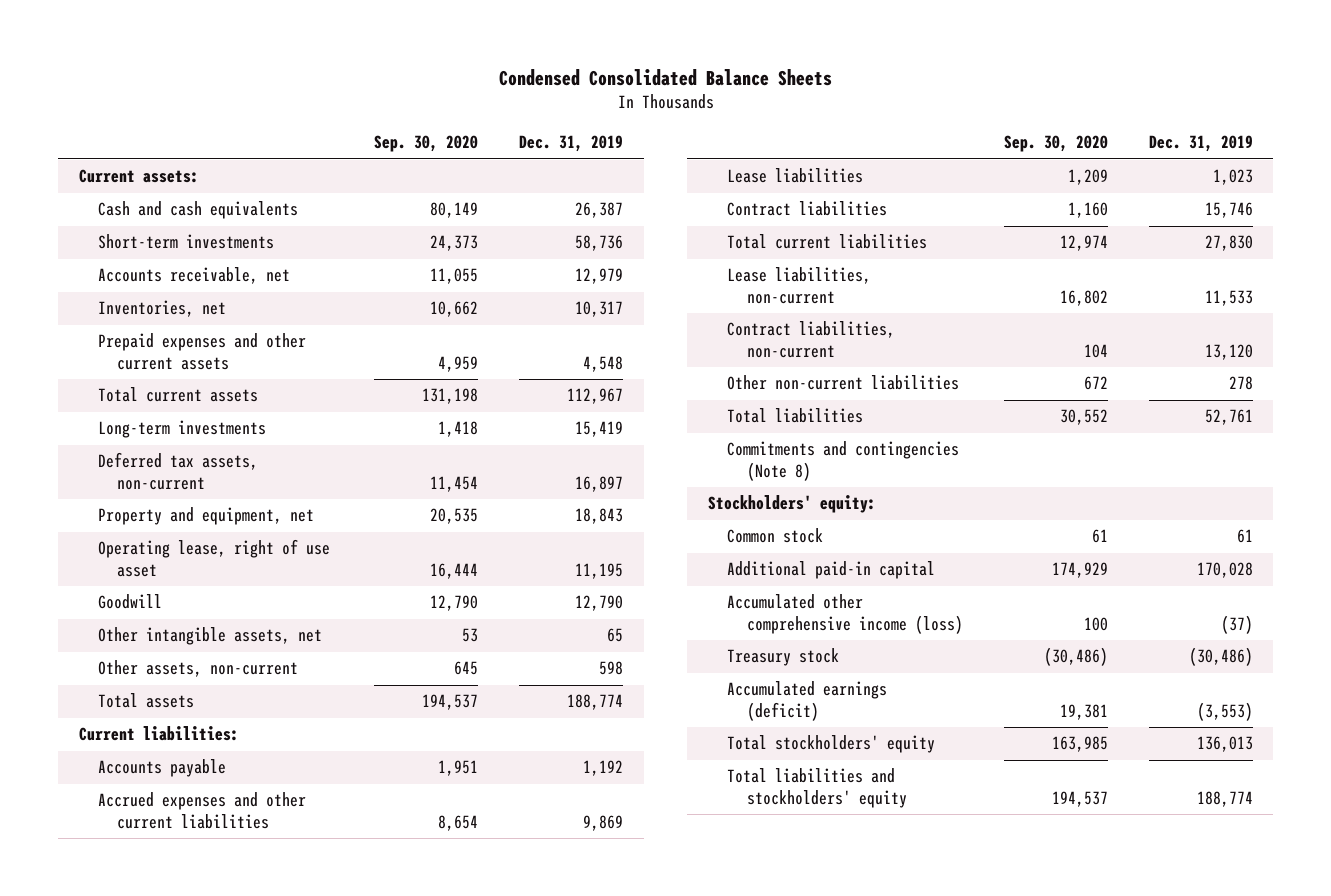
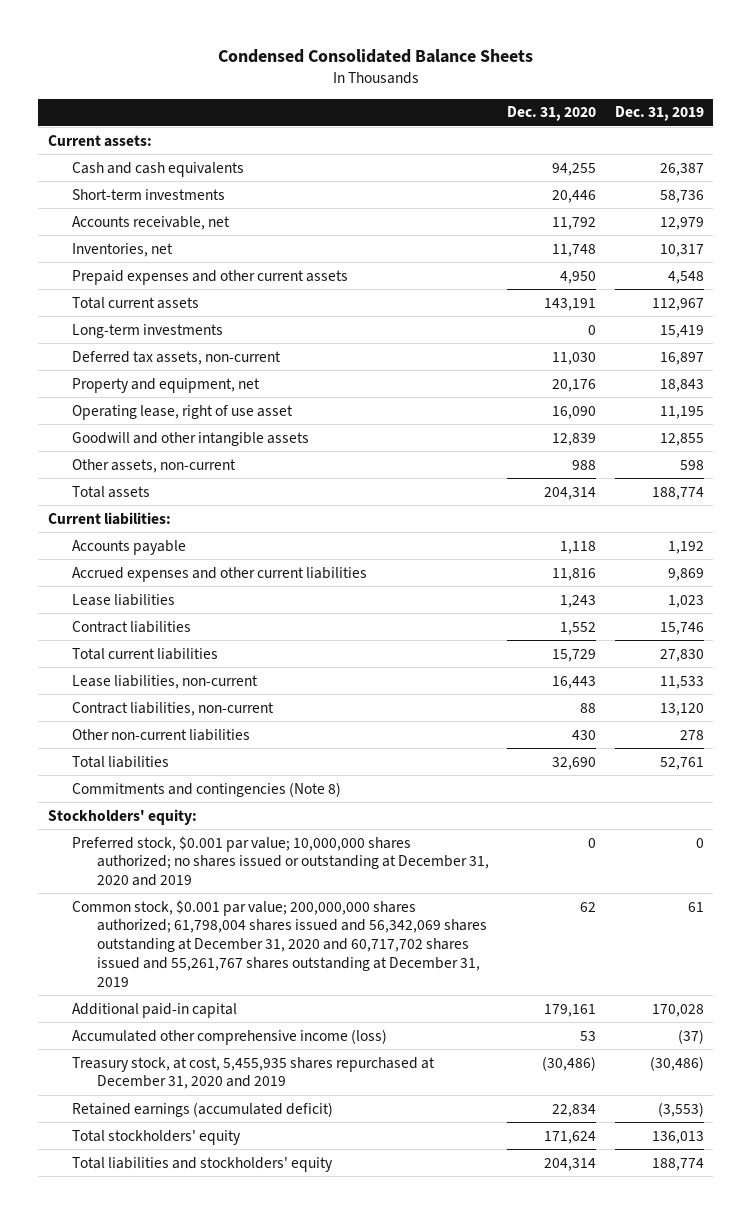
- | Sep. 30, 2020 | Dec. 31, 2019
+ | Dec. 31, 2020 | Dec. 31, 2019
- Goodwill | 12,790 | 12,790
- Other intangible assets, net | 53 | 65
+ Goodwill and other intangible assets | 12,839 | 12,855
- Common stock | 61 | 61
+ Preferred stock, $0.001 par value; 10,000,000 shares authorized; no shares issued or outstanding at December 31, 2020 and 2019 | 0 | 0
+ Common stock, $0.001 par value; 200,000,000 shares authorized; 61,798,004 shares issued and 56,342,069 shares outstanding at December 31, 2020 and 60,717,702 shares issued and 55,261,767 shares outstanding at December 31, 2019 | 62 | 61
- Treasury stock | (30,486) | (30,486)
- Accumulated earnings (deficit) | 19,381 | (3,553)
+ Treasury stock, at cost, 5,455,935 shares repurchased at December 31, 2020 and 2019 | (30,486) | (30,486)
+ Retained earnings (accumulated deficit) | 22,834 | (3,553)

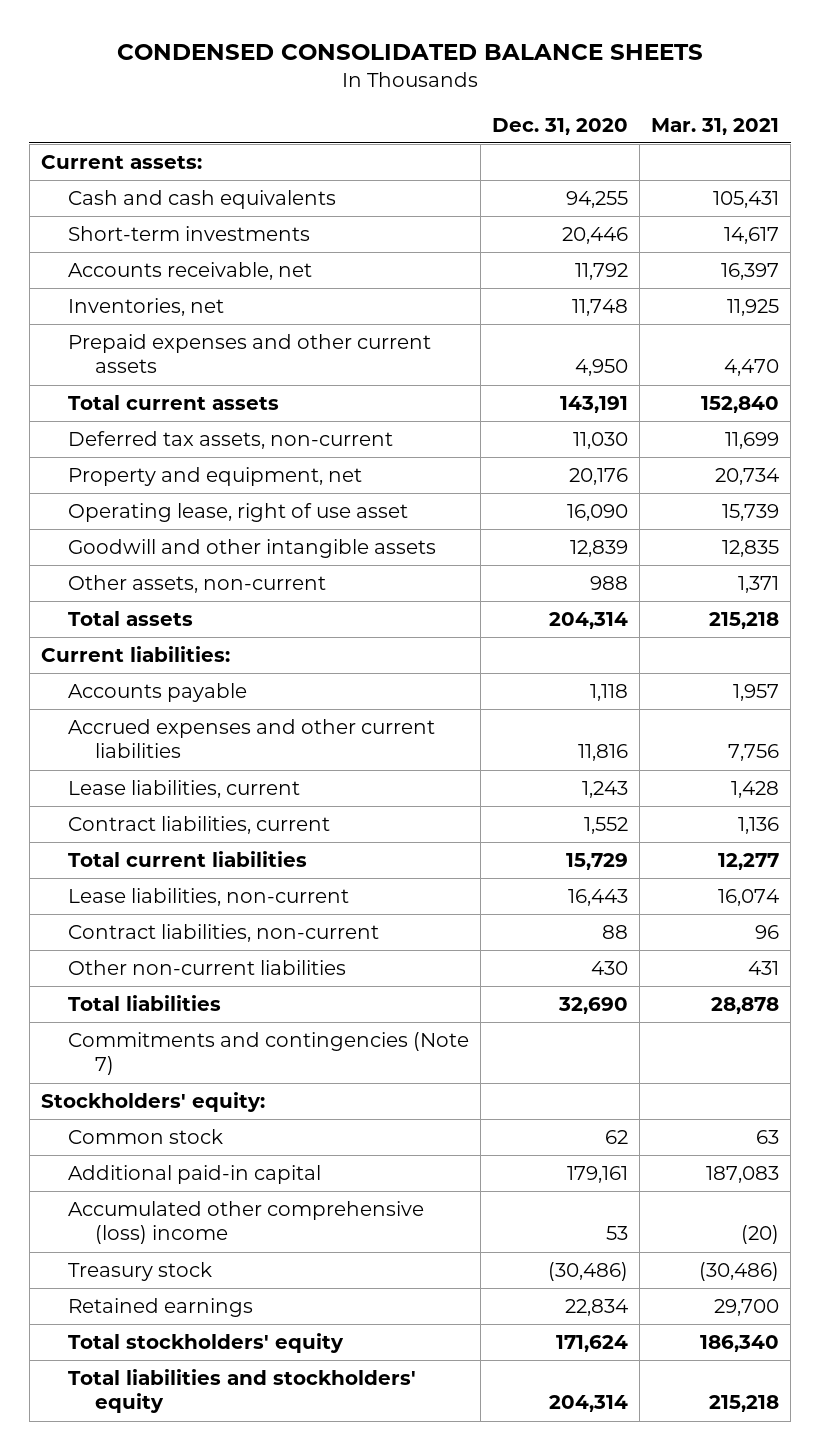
- Condensed Consolidated Balance Sheets
+ CONDENSED CONSOLIDATED BALANCE SHEETS
- | Dec. 31, 2020 | Dec. 31, 2019
+ | Dec. 31, 2020 | Mar. 31, 2021
- Long-term investments | 0 | 15,419
- Lease liabilities | 1,243 | 1,023
- Contract liabilities | 1,552 | 15,746
+ Lease liabilities, current | 1,243 | 1,428
+ Contract liabilities, current | 1,552 | 1,136
- Commitments and contingencies (Note 8)
+ Commitments and contingencies (Note 7)
- Preferred stock, $0.001 par value; 10,000,000 shares authorized; no shares issued or outstanding at December 31, 2020 and 2019 | 0 | 0
- Common stock, $0.001 par value; 200,000,000 shares authorized; 61,798,004 shares issued and 56,342,069 shares outstanding at December 31, 2020 and 60,717,702 shares issued and 55,261,767 shares outstanding at December 31, 2019 | 62 | 61
+ Common stock | 62 | 63
- Accumulated other comprehensive income (loss) | 53 | (37)
- Treasury stock, at cost, 5,455,935 shares repurchased at December 31, 2020 and 2019 | (30,486) | (30,486)
- Retained earnings (accumulated deficit) | 22,834 | (3,553)
+ Accumulated other comprehensive (loss) income | 53 | (20)
+ Treasury stock | (30,486) | (30,486)
+ Retained earnings | 22,834 | 29,700

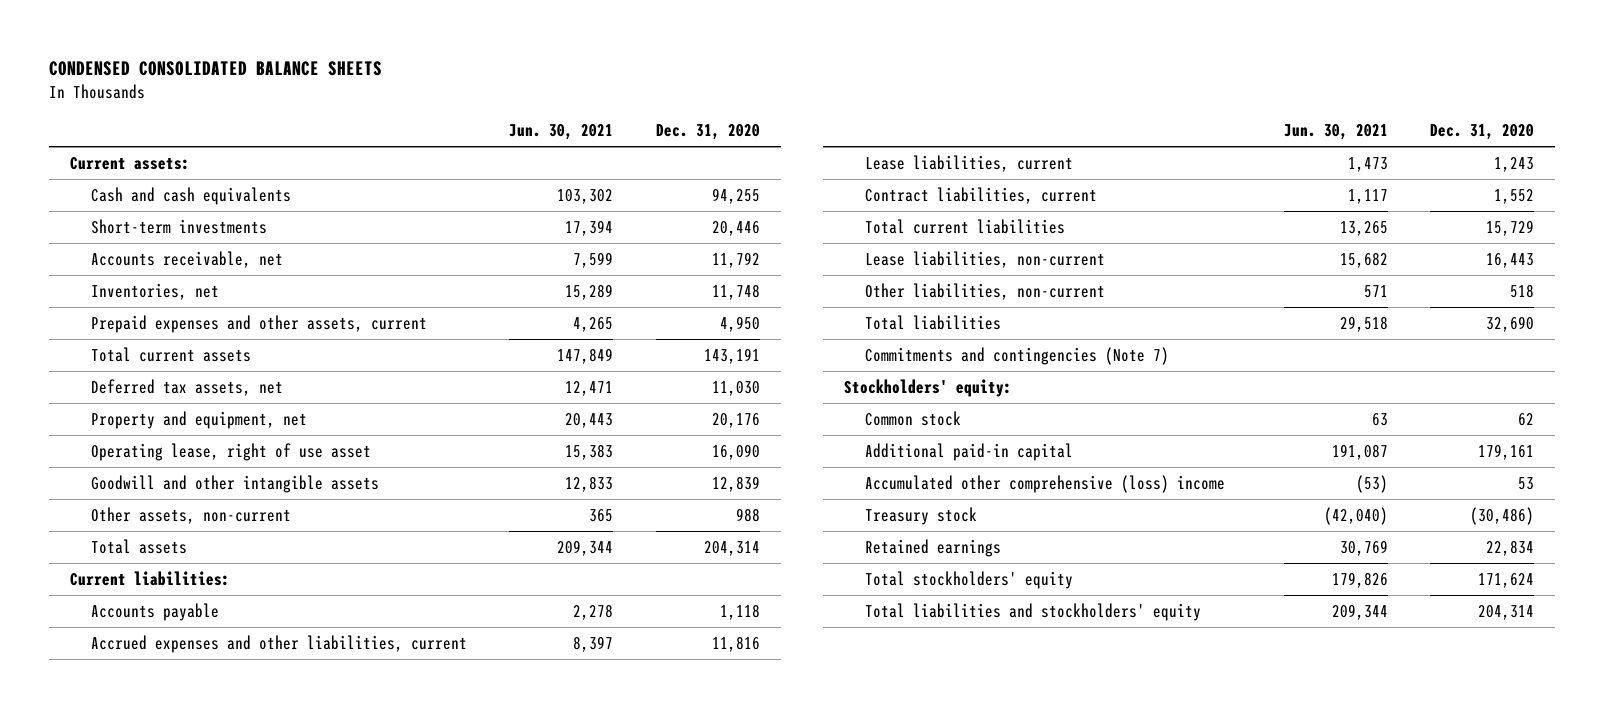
- | Dec. 31, 2020 | Mar. 31, 2021
+ | Jun. 30, 2021 | Dec. 31, 2020
- Prepaid expenses and other current assets | 4,950 | 4,470
+ Prepaid expenses and other assets, current | 4,265 | 4,950
- Deferred tax assets, non-current | 11,030 | 11,699
+ Deferred tax assets, net | 12,471 | 11,030
- Accrued expenses and other current liabilities | 11,816 | 7,756
+ Accrued expenses and other liabilities, current | 8,397 | 11,816
- Contract liabilities, non-current | 88 | 96
- Other non-current liabilities | 430 | 431
+ Other liabilities, non-current | 571 | 518

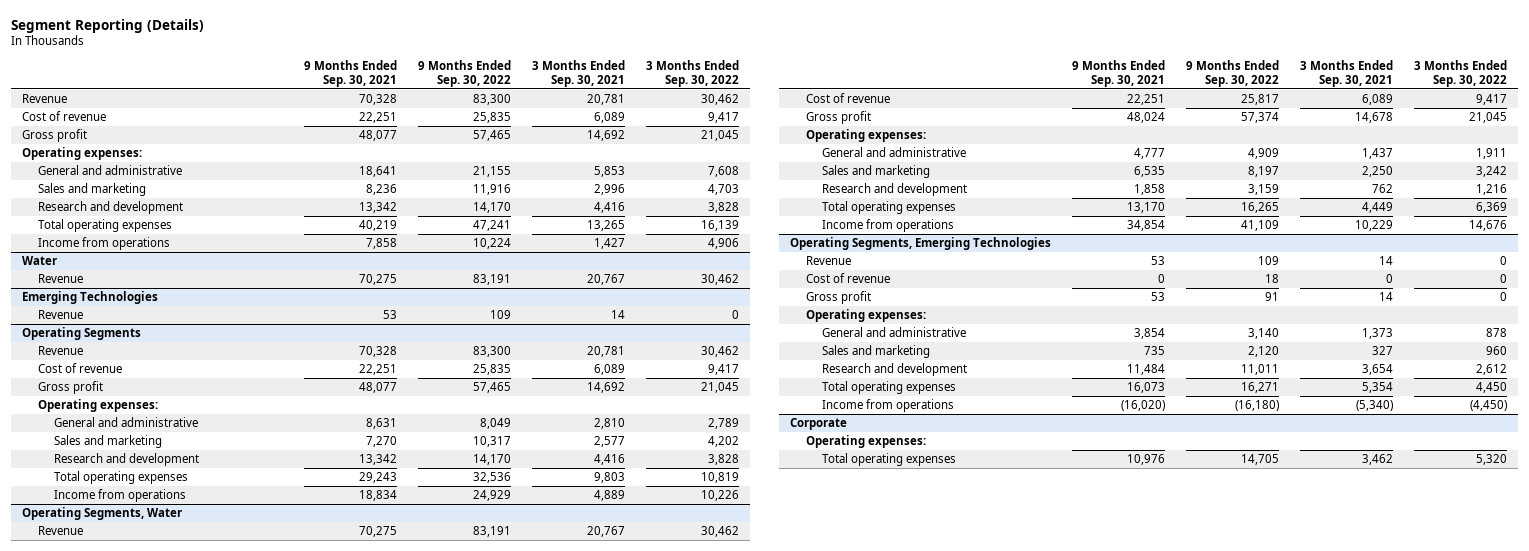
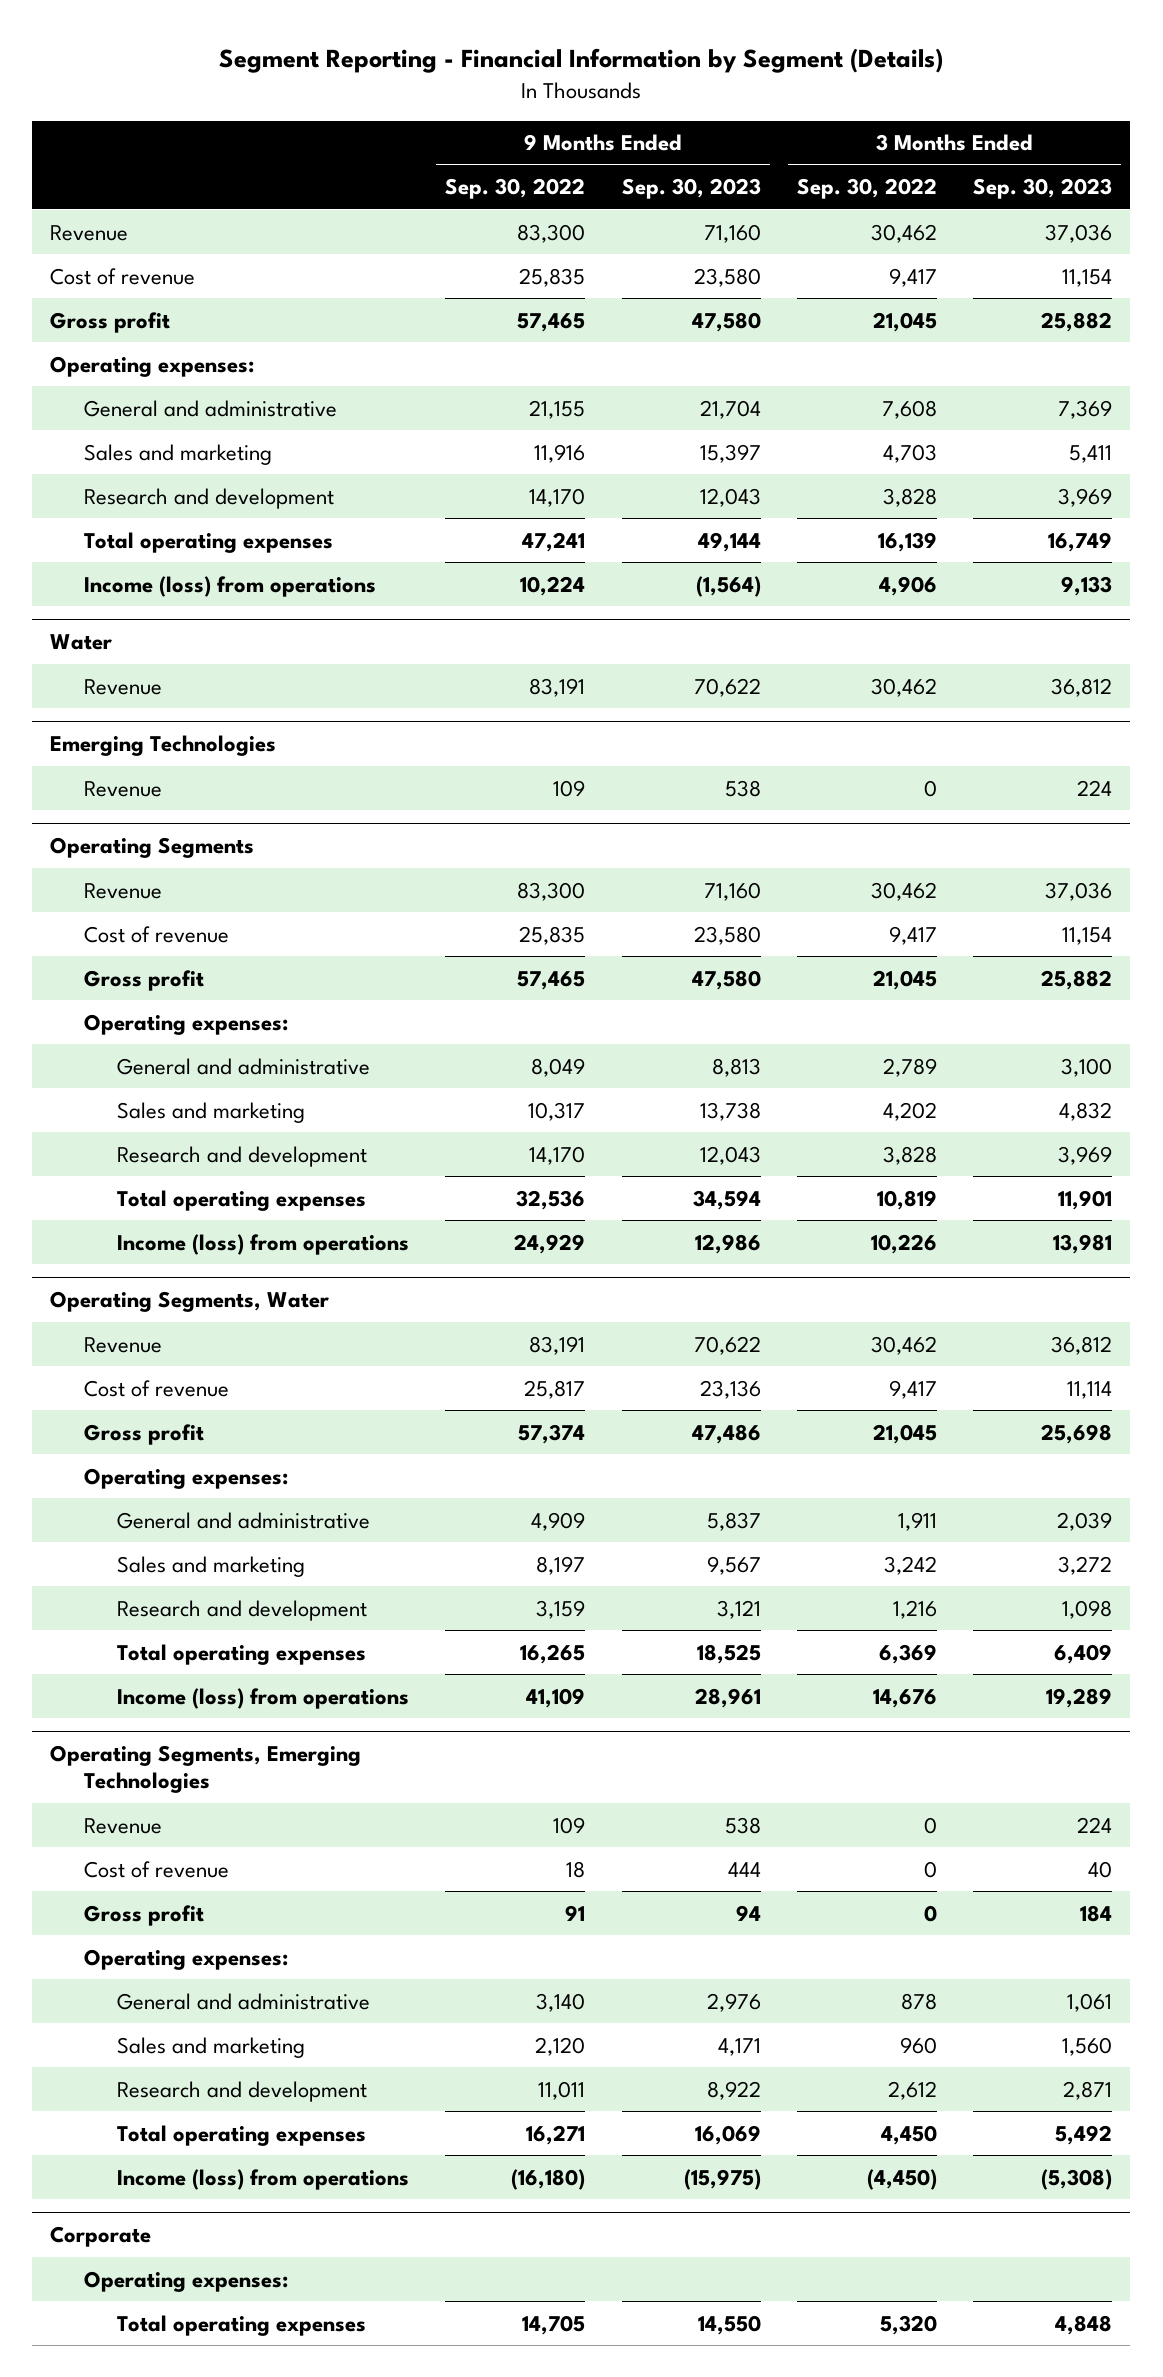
- Segment Reporting (Details)
+ Segment Reporting - Financial Information by Segment (Details)
- | 9 Months Ended Sep. 30, 2021 | 9 Months Ended Sep. 30, 2022 | 3 Months Ended Sep. 30, 2021 | 3 Months Ended Sep. 30, 2022
+ | 9 Months Ended Sep. 30, 2022 | 9 Months Ended Sep. 30, 2023 | 3 Months Ended Sep. 30, 2022 | 3 Months Ended Sep. 30, 2023
- Income from operations | 7,858 | 10,224 | 1,427 | 4,906
+ Income (loss) from operations | 10,224 | (1,564) | 4,906 | 9,133
@ Operating Segments
- Income from operations | 18,834 | 24,929 | 4,889 | 10,226
+ Income (loss) from operations | 24,929 | 12,986 | 10,226 | 13,981
@ Operating Segments, Water
- Income from operations | 34,854 | 41,109 | 10,229 | 14,676
+ Income (loss) from operations | 41,109 | 28,961 | 14,676 | 19,289
@ Operating Segments, Emerging Technologies
- Income from operations | (16,020) | (16,180) | (5,340) | (4,450)
+ Income (loss) from operations | (16,180) | (15,975) | (4,450) | (5,308)

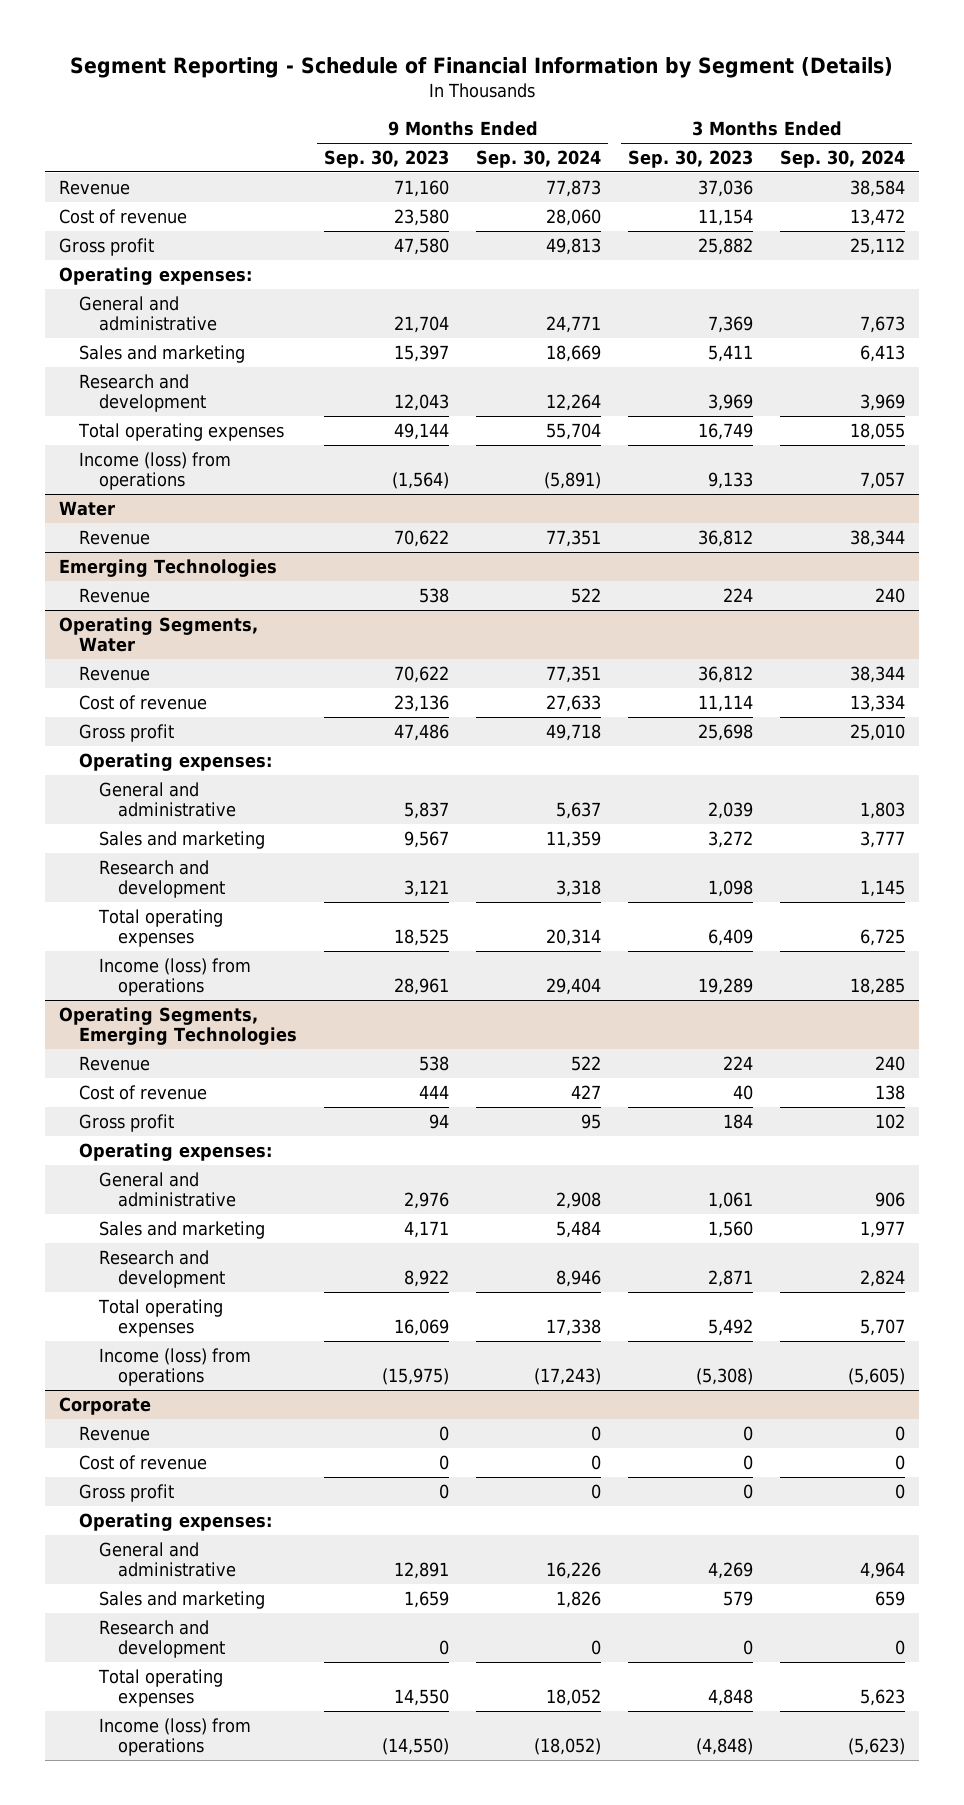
- Segment Reporting - Financial Information by Segment (Details)
+ Segment Reporting - Schedule of Financial Information by Segment (Details)
- | 9 Months Ended Sep. 30, 2022 | 9 Months Ended Sep. 30, 2023 | 3 Months Ended Sep. 30, 2022 | 3 Months Ended Sep. 30, 2023
+ | 9 Months Ended Sep. 30, 2023 | 9 Months Ended Sep. 30, 2024 | 3 Months Ended Sep. 30, 2023 | 3 Months Ended Sep. 30, 2024
- Operating Segments
- Revenue | 83,300 | 71,160 | 30,462 | 37,036
- Cost of revenue | 25,835 | 23,580 | 9,417 | 11,154
- Gross profit | 57,465 | 47,580 | 21,045 | 25,882
- Operating expenses:
- General and administrative | 8,049 | 8,813 | 2,789 | 3,100
- Sales and marketing | 10,317 | 13,738 | 4,202 | 4,832
- Research and development | 14,170 | 12,043 | 3,828 | 3,969
- Total operating expenses | 32,536 | 34,594 | 10,819 | 11,901
- Income (loss) from operations | 24,929 | 12,986 | 10,226 | 13,981
@ Corporate
+ Revenue | 0 | 0 | 0 | 0
+ Cost of revenue | 0 | 0 | 0 | 0
+ Gross profit | 0 | 0 | 0 | 0
+ General and administrative | 12,891 | 16,226 | 4,269 | 4,964
+ Sales and marketing | 1,659 | 1,826 | 579 | 659
+ Research and development | 0 | 0 | 0 | 0
+ Income (loss) from operations | (14,550) | (18,052) | (4,848) | (5,623)

